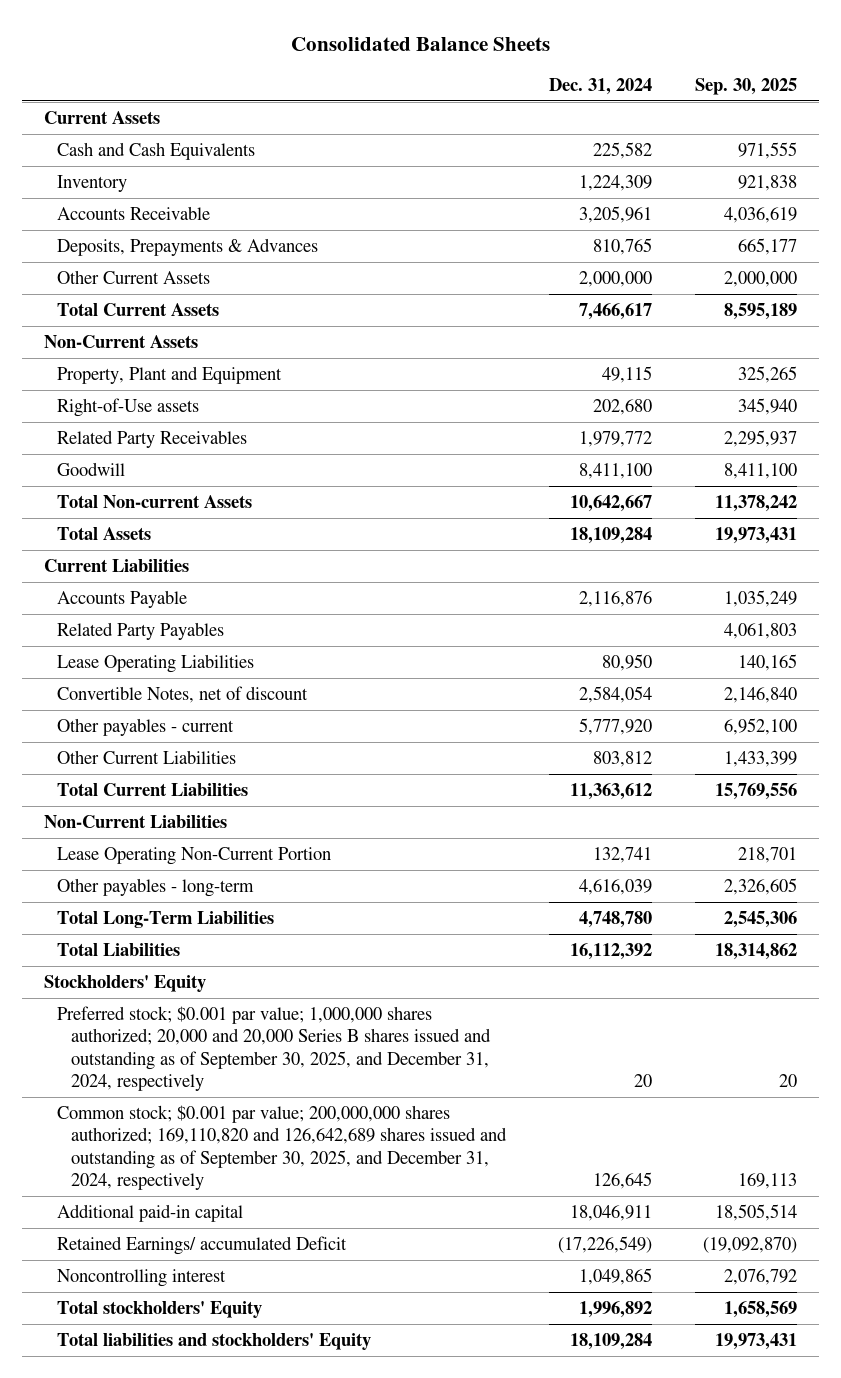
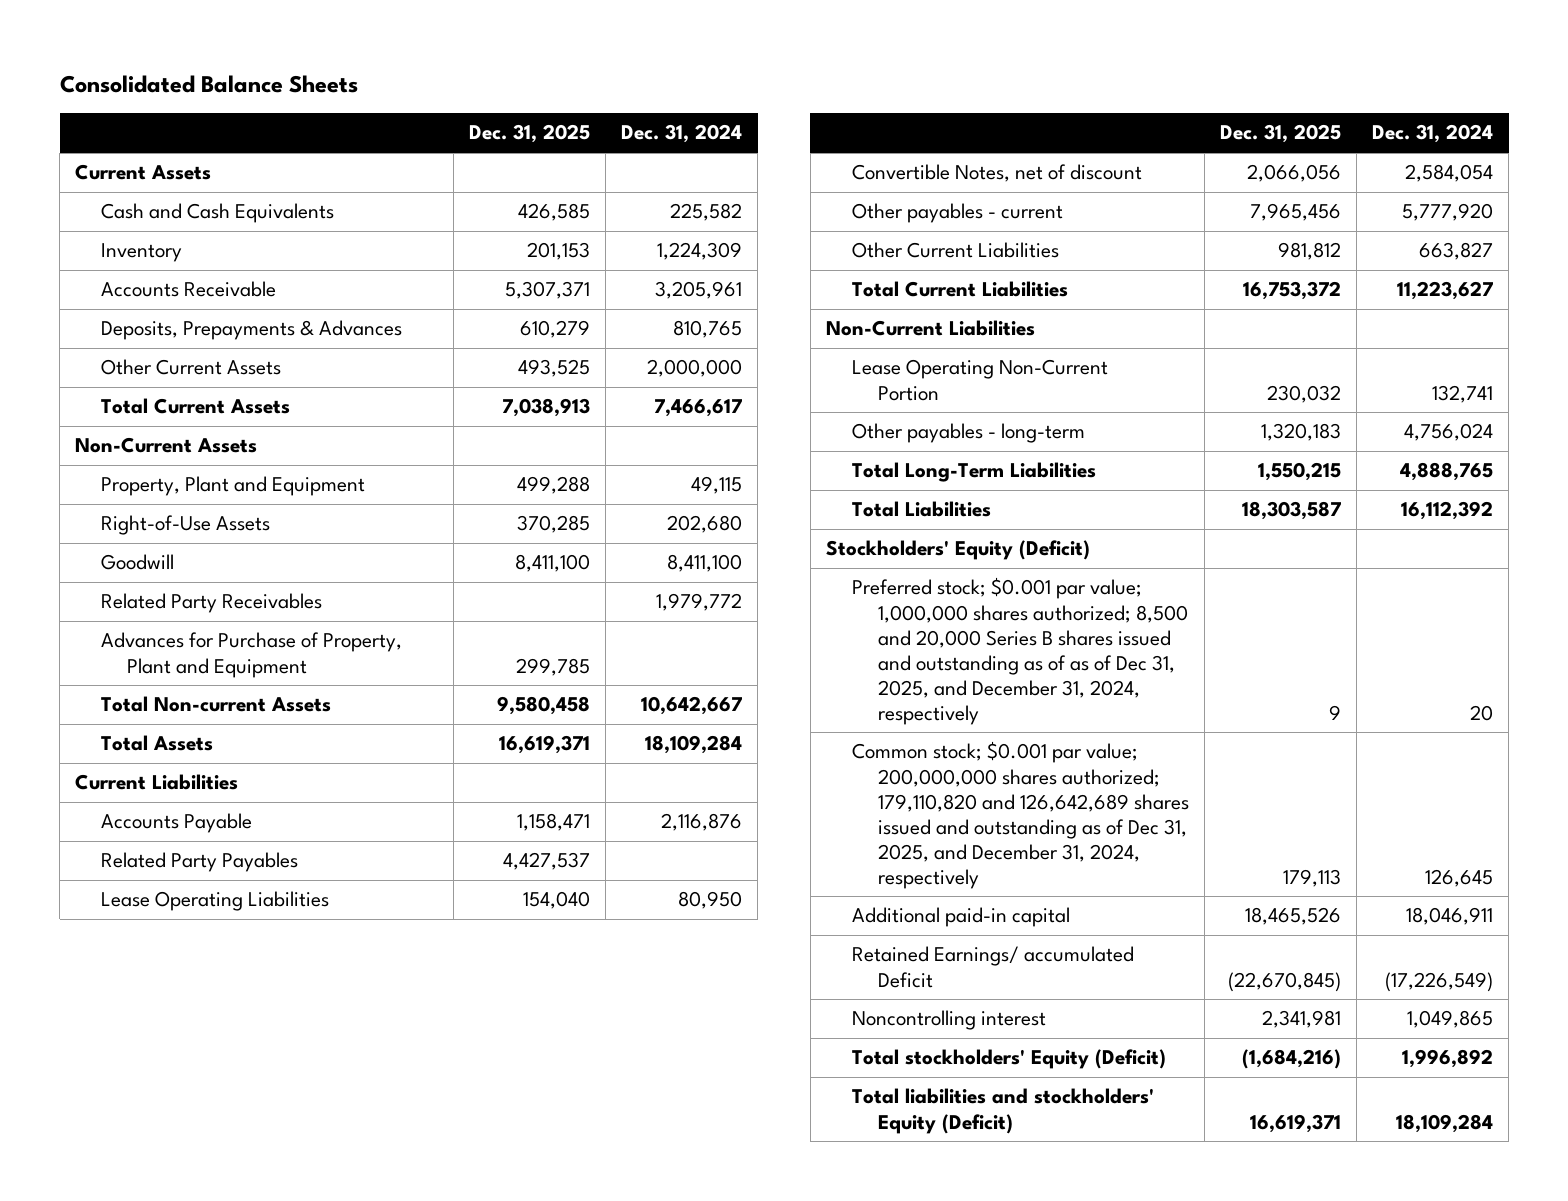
- | Dec. 31, 2024 | Sep. 30, 2025
+ | Dec. 31, 2025 | Dec. 31, 2024
- Right-of-Use assets | 202,680 | 345,940
+ Right-of-Use Assets | 370,285 | 202,680
moved down: Related Party Receivables | | 1,979,772
+ Advances for Purchase of Property, Plant and Equipment | 299,785 |
- Other Current Liabilities | 803,812 | 1,433,399
- Total Current Liabilities | 11,363,612 | 15,769,556
+ Other Current Liabilities | 981,812 | 663,827
+ Total Current Liabilities | 16,753,372 | 11,223,627
- Other payables - long-term | 4,616,039 | 2,326,605
- Total Long-Term Liabilities | 4,748,780 | 2,545,306
+ Other payables - long-term | 1,320,183 | 4,756,024
+ Total Long-Term Liabilities | 1,550,215 | 4,888,765
- Stockholders' Equity
- Preferred stock; $0.001 par value; 1,000,000 shares authorized; 20,000 and 20,000 Series B shares issued and outstanding as of September 30, 2025, and December 31, 2024, respectively | 20 | 20
- Common stock; $0.001 par value; 200,000,000 shares authorized; 169,110,820 and 126,642,689 shares issued and outstanding as of September 30, 2025, and December 31, 2024, respectively | 126,645 | 169,113
+ Stockholders' Equity (Deficit)
+ Preferred stock; $0.001 par value; 1,000,000 shares authorized; 8,500 and 20,000 Series B shares issued and outstanding as of as of Dec 31, 2025, and December 31, 2024, respectively | 9 | 20
+ Common stock; $0.001 par value; 200,000,000 shares authorized; 179,110,820 and 126,642,689 shares issued and outstanding as of Dec 31, 2025, and December 31, 2024, respectively | 179,113 | 126,645
- Total stockholders' Equity | 1,996,892 | 1,658,569
- Total liabilities and stockholders' Equity | 18,109,284 | 19,973,431
+ Total stockholders' Equity (Deficit) | (1,684,216) | 1,996,892
+ Total liabilities and stockholders' Equity (Deficit) | 16,619,371 | 18,109,284

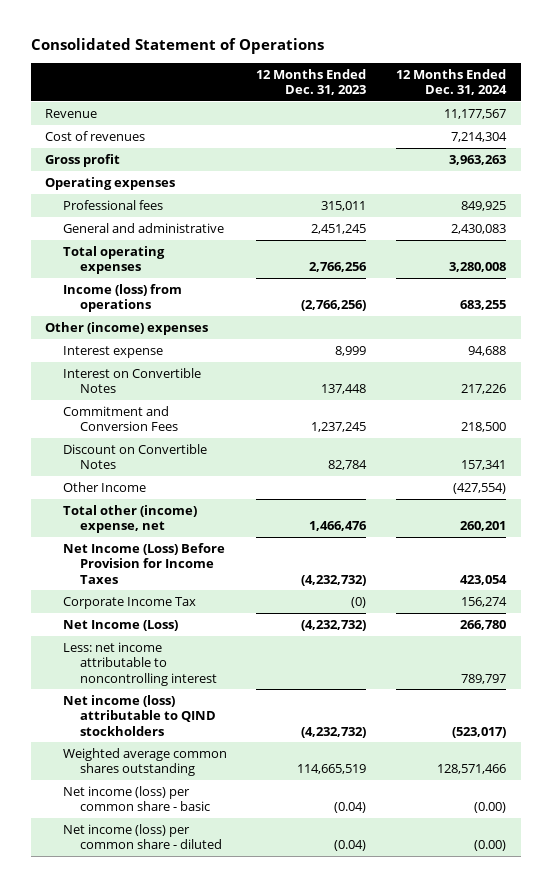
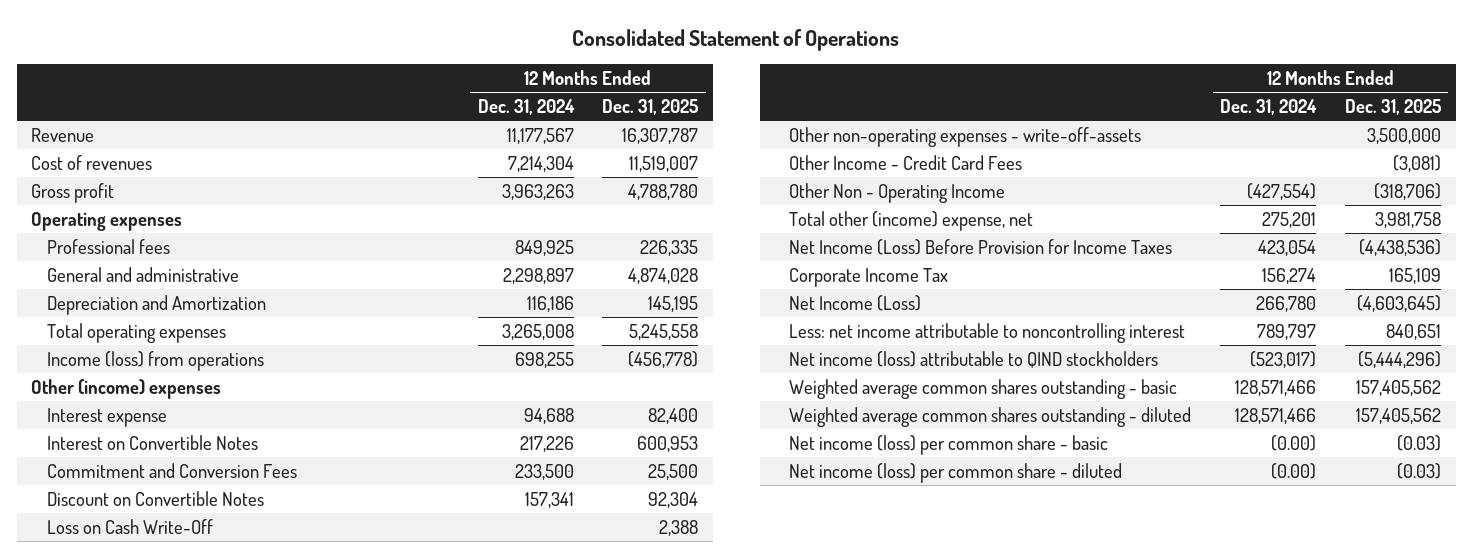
- | 12 Months Ended Dec. 31, 2023 | 12 Months Ended Dec. 31, 2024
+ | 12 Months Ended Dec. 31, 2024 | 12 Months Ended Dec. 31, 2025
- General and administrative | 2,451,245 | 2,430,083
- Total operating expenses | 2,766,256 | 3,280,008
- Income (loss) from operations | (2,766,256) | 683,255
+ General and administrative | 2,298,897 | 4,874,028
+ Depreciation and Amortization | 116,186 | 145,195
+ Total operating expenses | 3,265,008 | 5,245,558
+ Income (loss) from operations | 698,255 | (456,778)
- Commitment and Conversion Fees | 1,237,245 | 218,500
+ Commitment and Conversion Fees | 233,500 | 25,500
- Other Income | | (427,554)
- Total other (income) expense, net | 1,466,476 | 260,201
+ Loss on Cash Write-Off | | 2,388
+ Other non-operating expenses - write-off-assets | | 3,500,000
+ Other Income - Credit Card Fees | | (3,081)
+ Other Non - Operating Income | (427,554) | (318,706)
+ Total other (income) expense, net | 275,201 | 3,981,758
- Weighted average common shares outstanding | 114,665,519 | 128,571,466
+ Weighted average common shares outstanding - basic | 128,571,466 | 157,405,562
+ Weighted average common shares outstanding - diluted | 128,571,466 | 157,405,562

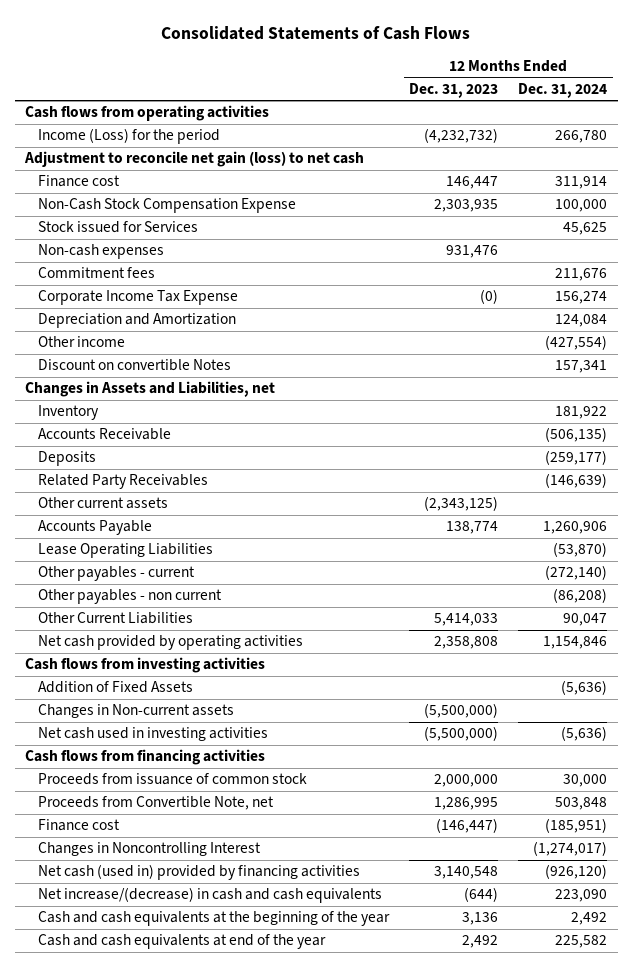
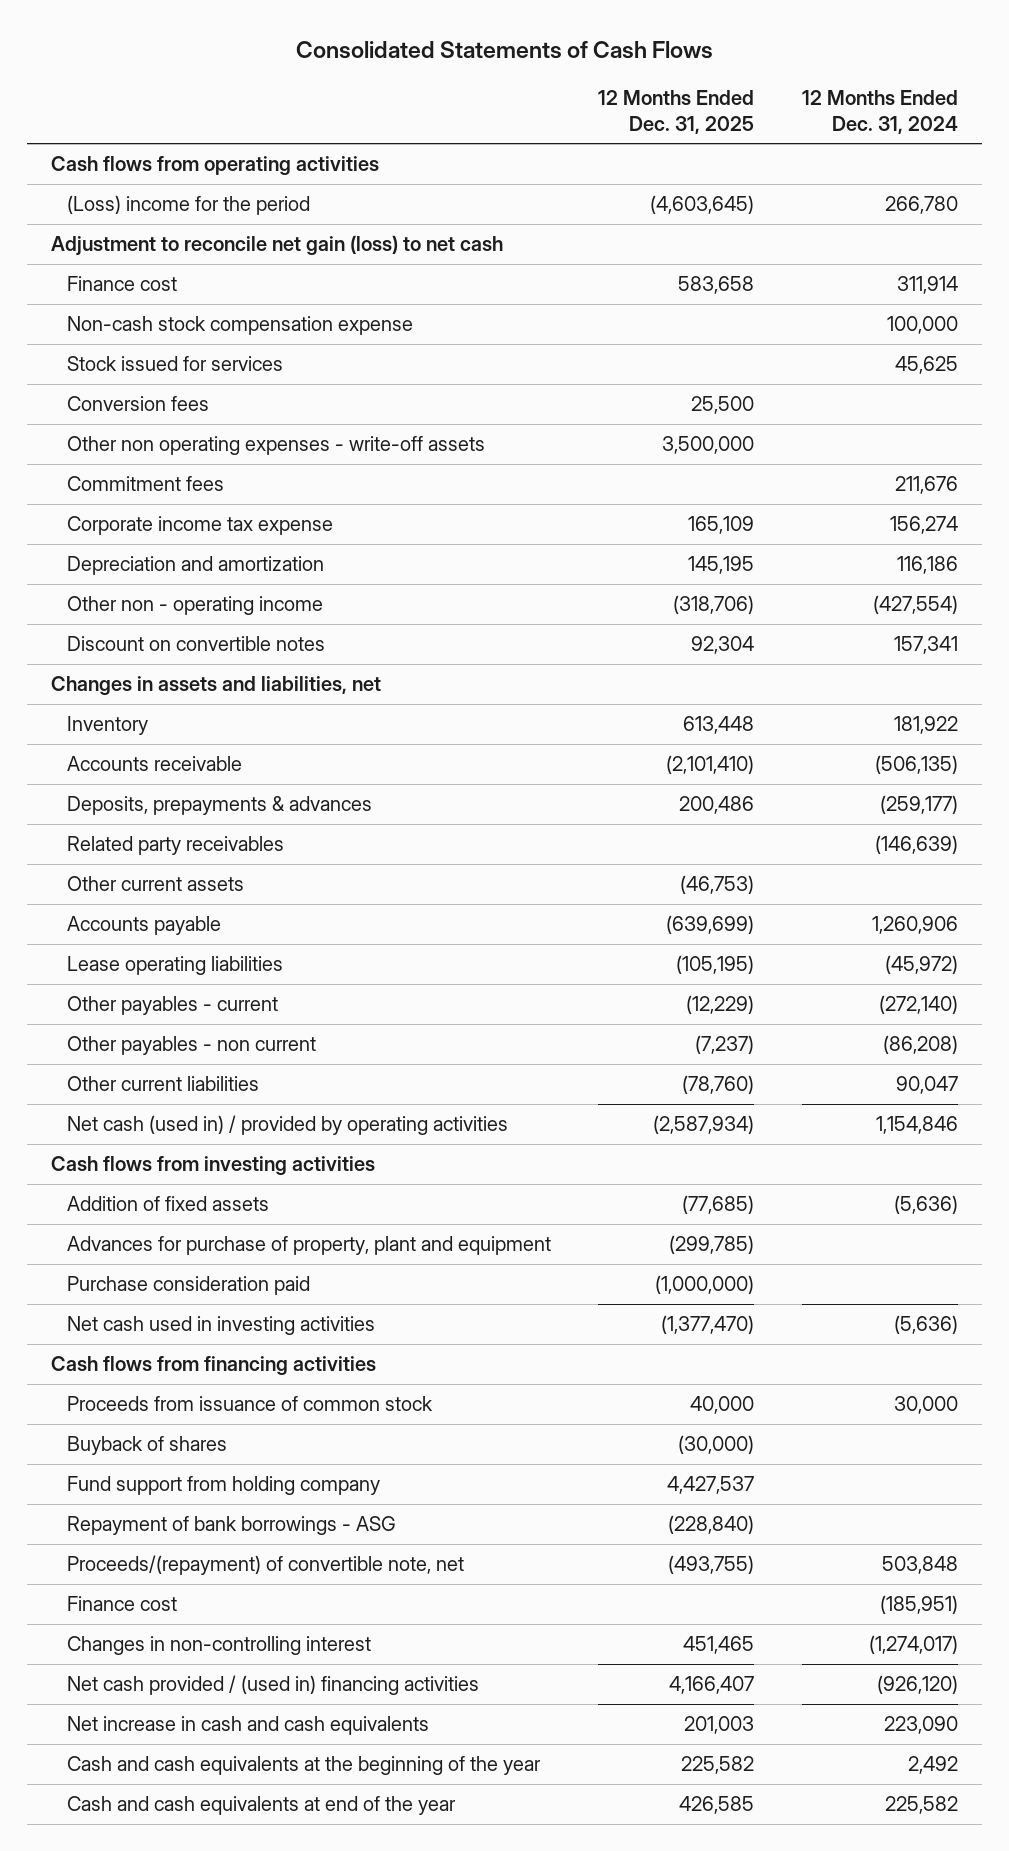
- | 12 Months Ended Dec. 31, 2023 | 12 Months Ended Dec. 31, 2024
+ | 12 Months Ended Dec. 31, 2025 | 12 Months Ended Dec. 31, 2024
- Income (Loss) for the period | (4,232,732) | 266,780
+ (Loss) income for the period | (4,603,645) | 266,780
- Non-Cash Stock Compensation Expense | 2,303,935 | 100,000
- Stock issued for Services | | 45,625
- Non-cash expenses | 931,476 |
+ Non-cash stock compensation expense | | 100,000
+ Stock issued for services | | 45,625
+ Conversion fees | 25,500 |
+ Other non operating expenses - write-off assets | 3,500,000 |
- Corporate Income Tax Expense | (0) | 156,274
- Depreciation and Amortization | | 124,084
- Other income | | (427,554)
- Discount on convertible Notes | | 157,341
- Changes in Assets and Liabilities, net
+ Corporate income tax expense | 165,109 | 156,274
+ Depreciation and amortization | 145,195 | 116,186
+ Other non - operating income | (318,706) | (427,554)
+ Discount on convertible notes | 92,304 | 157,341
+ Changes in assets and liabilities, net
- Accounts Receivable | | (506,135)
- Deposits | | (259,177)
- Related Party Receivables | | (146,639)
+ Accounts receivable | (2,101,410) | (506,135)
+ Deposits, prepayments & advances | 200,486 | (259,177)
+ Related party receivables | | (146,639)
- Accounts Payable | 138,774 | 1,260,906
- Lease Operating Liabilities | | (53,870)
+ Accounts payable | (639,699) | 1,260,906
+ Lease operating liabilities | (105,195) | (45,972)
- Other Current Liabilities | 5,414,033 | 90,047
- Net cash provided by operating activities | 2,358,808 | 1,154,846
+ Other current liabilities | (78,760) | 90,047
+ Net cash (used in) / provided by operating activities | (2,587,934) | 1,154,846
- Addition of Fixed Assets | | (5,636)
- Changes in Non-current assets | (5,500,000) |
+ Addition of fixed assets | (77,685) | (5,636)
+ Advances for purchase of property, plant and equipment | (299,785) |
+ Purchase consideration paid | (1,000,000) |
- Proceeds from Convertible Note, net | 1,286,995 | 503,848
+ Buyback of shares | (30,000) |
+ Fund support from holding company | 4,427,537 |
+ Repayment of bank borrowings - ASG | (228,840) |
+ Proceeds/(repayment) of convertible note, net | (493,755) | 503,848
- Changes in Noncontrolling Interest | | (1,274,017)
- Net cash (used in) provided by financing activities | 3,140,548 | (926,120)
- Net increase/(decrease) in cash and cash equivalents | (644) | 223,090
+ Changes in non-controlling interest | 451,465 | (1,274,017)
+ Net cash provided / (used in) financing activities | 4,166,407 | (926,120)
+ Net increase in cash and cash equivalents | 201,003 | 223,090

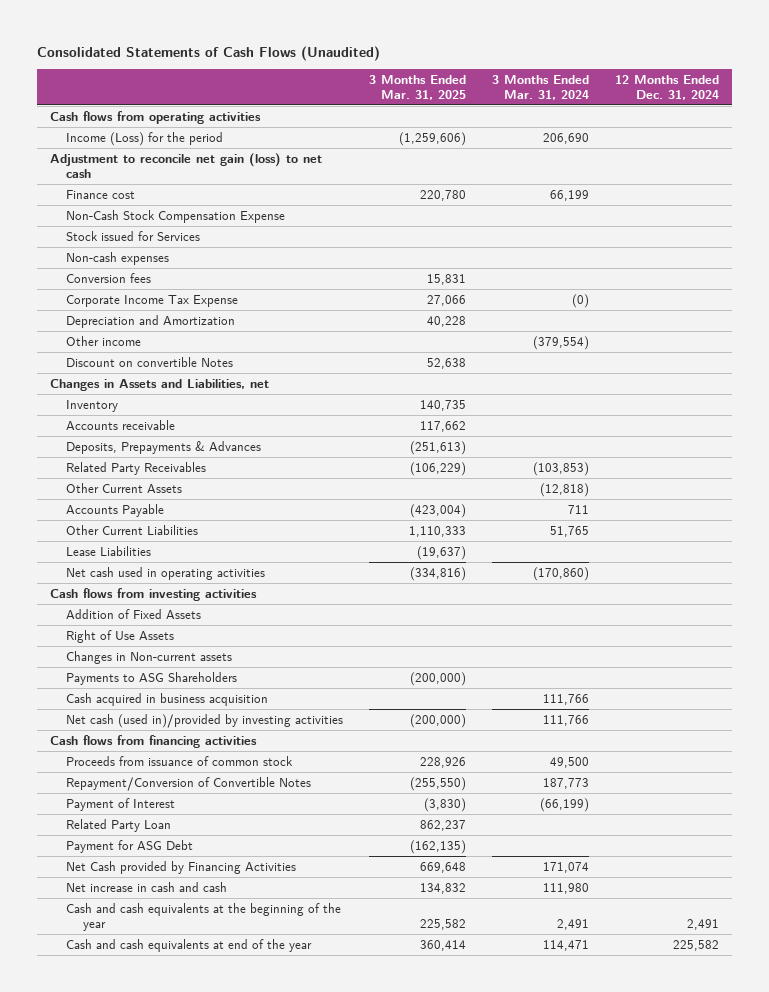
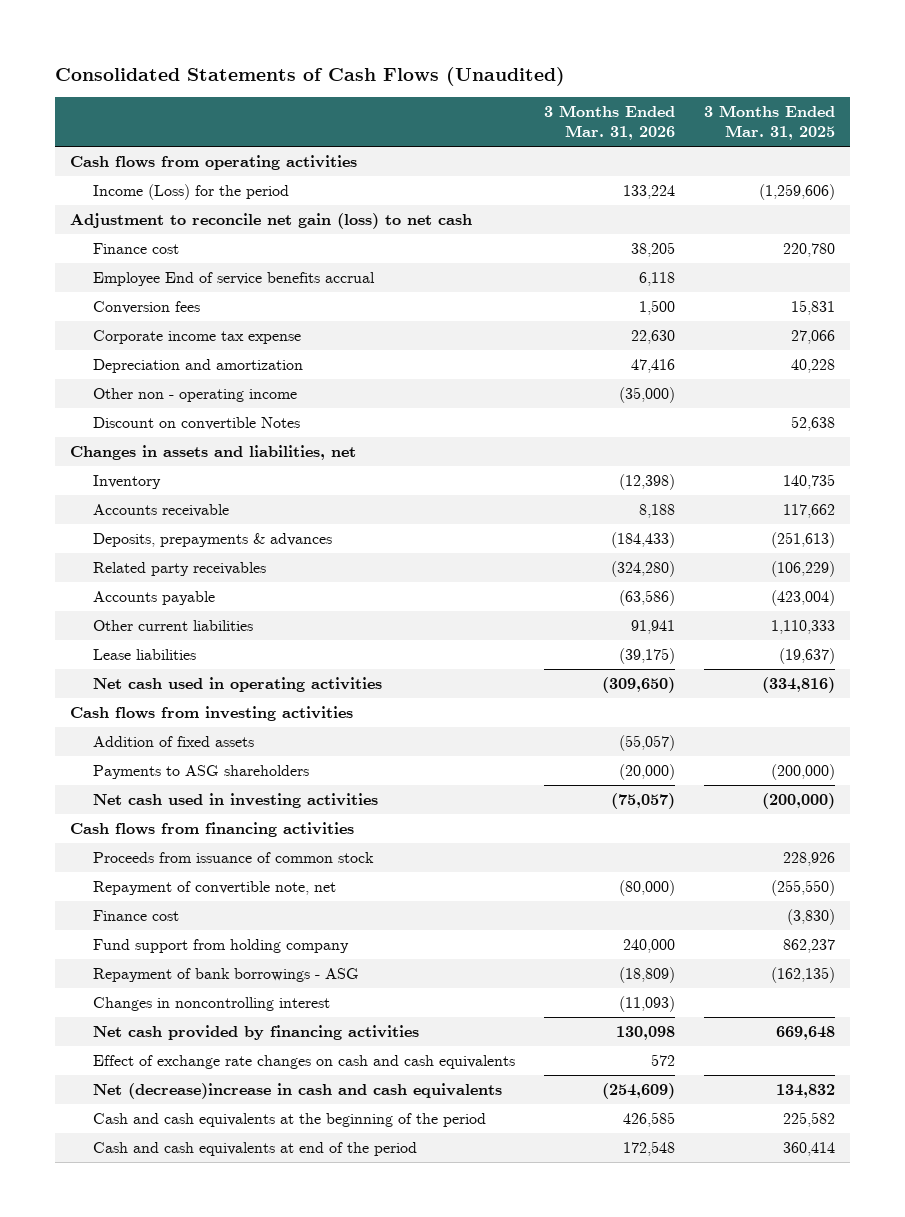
- | 3 Months Ended Mar. 31, 2025 | 3 Months Ended Mar. 31, 2024 | 12 Months Ended Dec. 31, 2024
+ | 3 Months Ended Mar. 31, 2026 | 3 Months Ended Mar. 31, 2025
- Non-Cash Stock Compensation Expense
- Stock issued for Services
- Non-cash expenses
+ Employee End of service benefits accrual | 6,118 |
- Corporate Income Tax Expense | 27,066 | (0) |
- Depreciation and Amortization | 40,228 | |
- Other income | | (379,554) |
+ Corporate income tax expense | 22,630 | 27,066
+ Depreciation and amortization | 47,416 | 40,228
+ Other non - operating income | (35,000) |
- Changes in Assets and Liabilities, net
+ Changes in assets and liabilities, net
- Deposits, Prepayments & Advances | (251,613) | |
- Related Party Receivables | (106,229) | (103,853) |
- Other Current Assets | | (12,818) |
- Accounts Payable | (423,004) | 711 |
- Other Current Liabilities | 1,110,333 | 51,765 |
- Lease Liabilities | (19,637) | |
+ Deposits, prepayments & advances | (184,433) | (251,613)
+ Related party receivables | (324,280) | (106,229)
+ Accounts payable | (63,586) | (423,004)
+ Other current liabilities | 91,941 | 1,110,333
+ Lease liabilities | (39,175) | (19,637)
- Addition of Fixed Assets
- Right of Use Assets
- Changes in Non-current assets
- Payments to ASG Shareholders | (200,000) | |
- Cash acquired in business acquisition | | 111,766 |
- Net cash (used in)/provided by investing activities | (200,000) | 111,766 |
+ Addition of fixed assets | (55,057) |
+ Payments to ASG shareholders | (20,000) | (200,000)
+ Net cash used in investing activities | (75,057) | (200,000)
- Repayment/Conversion of Convertible Notes | (255,550) | 187,773 |
- Payment of Interest | (3,830) | (66,199) |
- Related Party Loan | 862,237 | |
- Payment for ASG Debt | (162,135) | |
- Net Cash provided by Financing Activities | 669,648 | 171,074 |
- Net increase in cash and cash | 134,832 | 111,980 |
- Cash and cash equivalents at the beginning of the year | 225,582 | 2,491 | 2,491
- Cash and cash equivalents at end of the year | 360,414 | 114,471 | 225,582
+ Repayment of convertible note, net | (80,000) | (255,550)
+ Finance cost | | (3,830)
+ Fund support from holding company | 240,000 | 862,237
+ Repayment of bank borrowings - ASG | (18,809) | (162,135)
+ Changes in noncontrolling interest | (11,093) |
+ Net cash provided by financing activities | 130,098 | 669,648
+ Effect of exchange rate changes on cash and cash equivalents | 572 |
+ Net (decrease)increase in cash and cash equivalents | (254,609) | 134,832
+ Cash and cash equivalents at the beginning of the period | 426,585 | 225,582
+ Cash and cash equivalents at end of the period | 172,548 | 360,414

